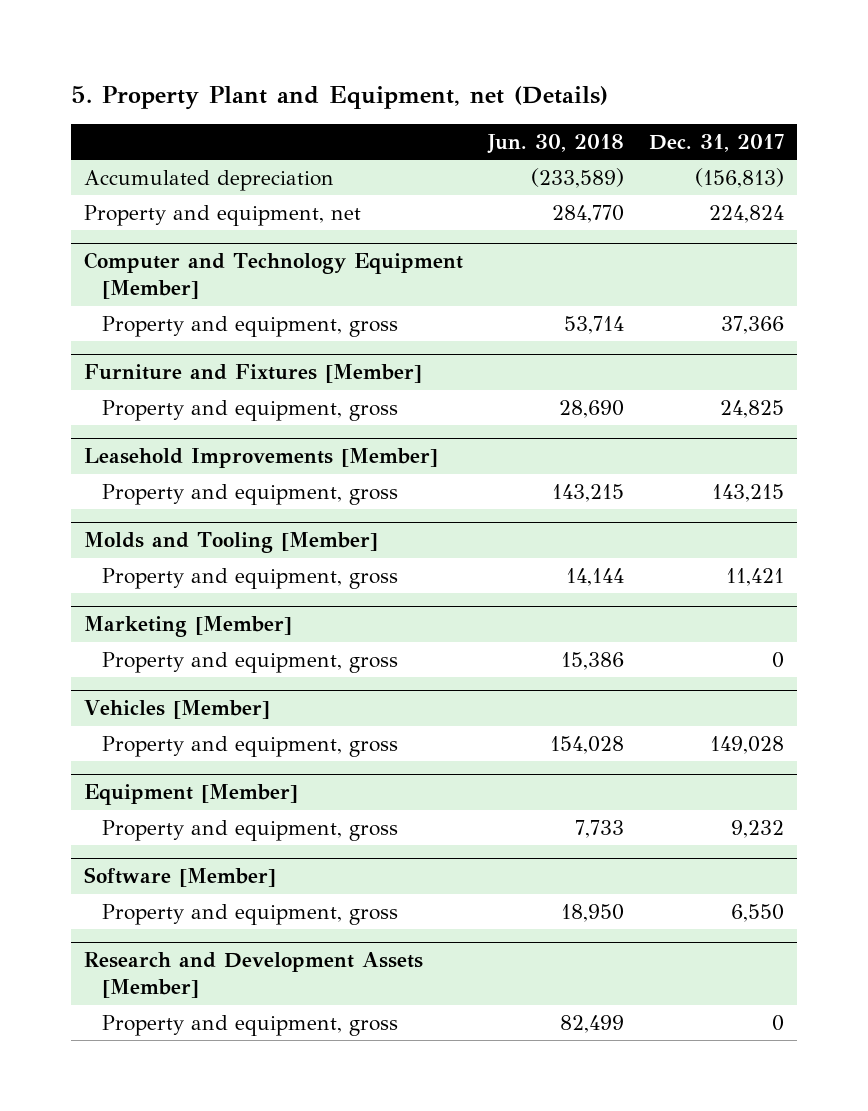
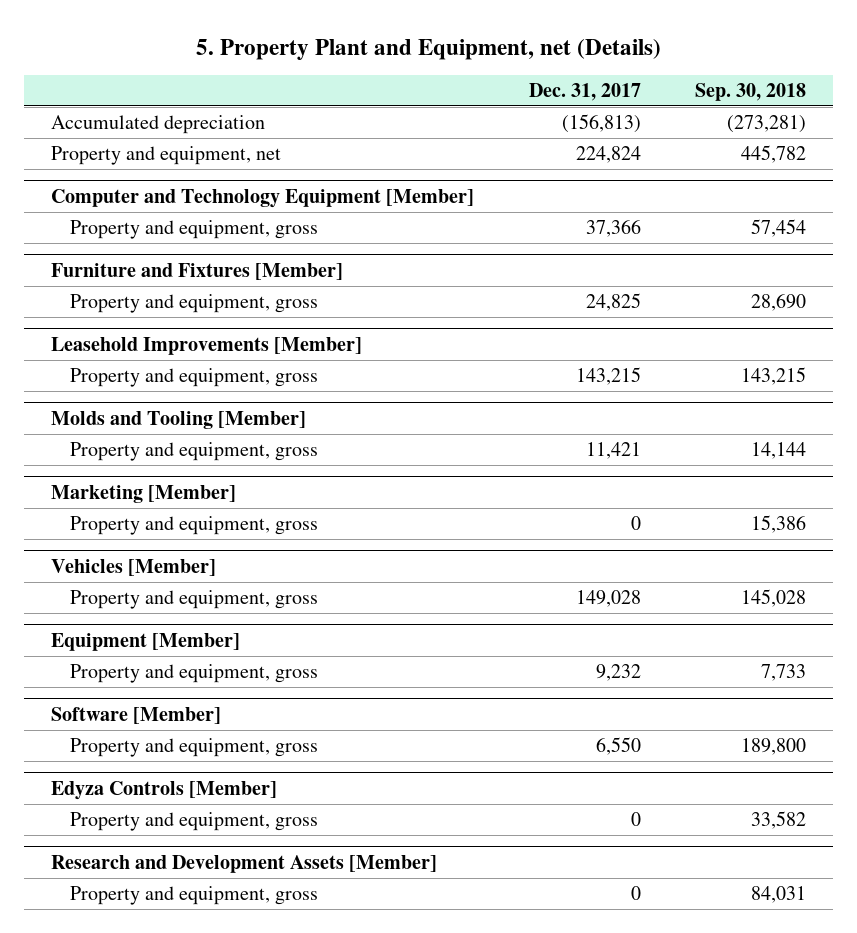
- | Jun. 30, 2018 | Dec. 31, 2017
+ | Dec. 31, 2017 | Sep. 30, 2018
+ Edyza Controls [Member]
+ Property and equipment, gross | 0 | 33,582

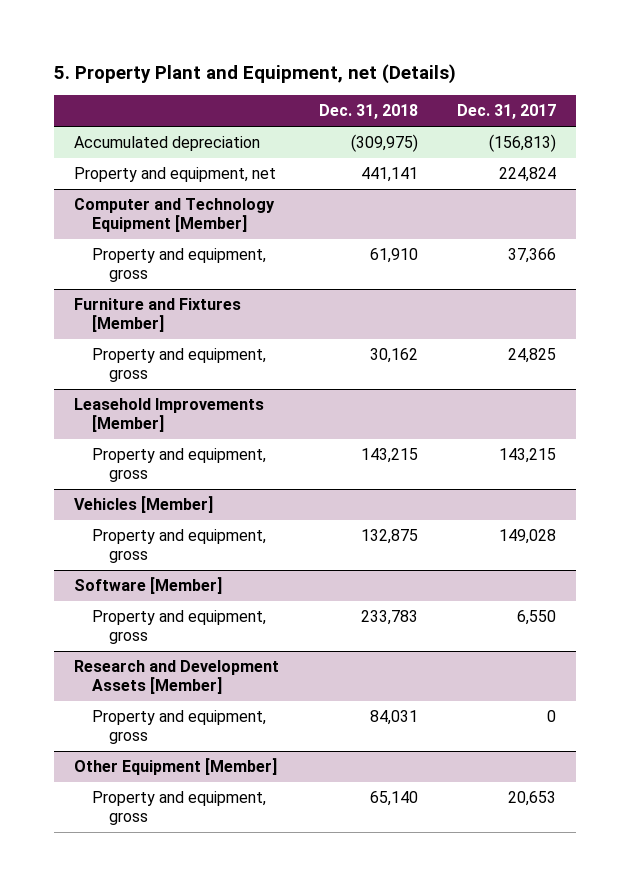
- | Dec. 31, 2017 | Sep. 30, 2018
+ | Dec. 31, 2018 | Dec. 31, 2017
- Molds and Tooling [Member]
- Property and equipment, gross | 11,421 | 14,144
- Marketing [Member]
- Property and equipment, gross | 0 | 15,386
- Equipment [Member]
- Property and equipment, gross | 9,232 | 7,733
- Edyza Controls [Member]
- Property and equipment, gross | 0 | 33,582
+ Other Equipment [Member]
+ Property and equipment, gross | 65,140 | 20,653

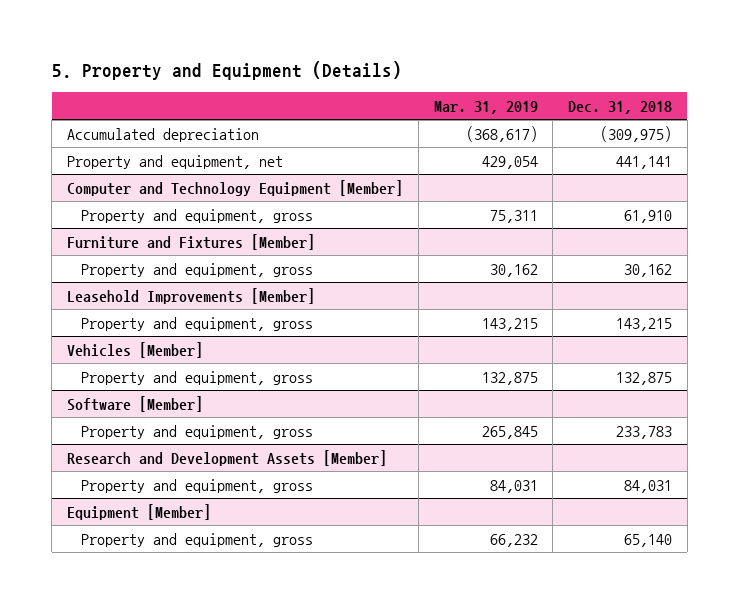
- 5. Property Plant and Equipment, net (Details)
+ 5. Property and Equipment (Details)
- | Dec. 31, 2018 | Dec. 31, 2017
+ | Mar. 31, 2019 | Dec. 31, 2018
- Other Equipment [Member]
+ Equipment [Member]

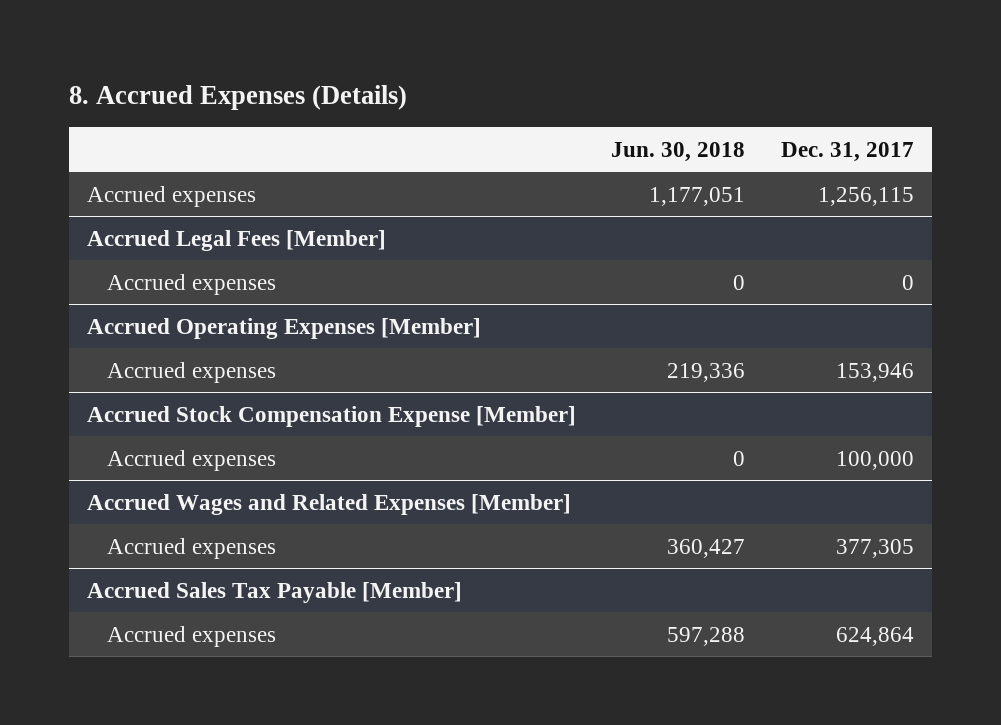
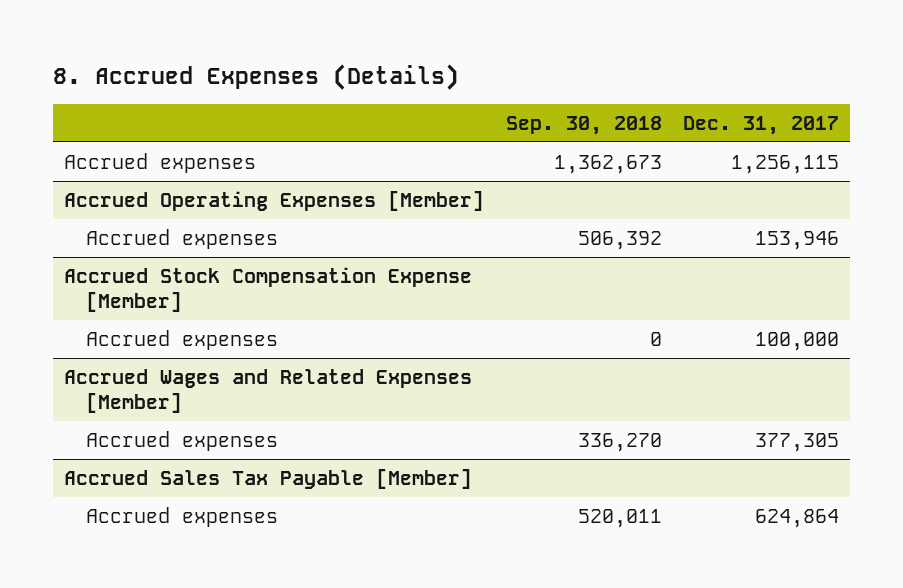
- | Jun. 30, 2018 | Dec. 31, 2017
+ | Sep. 30, 2018 | Dec. 31, 2017
- Accrued Legal Fees [Member]
- Accrued expenses | 0 | 0

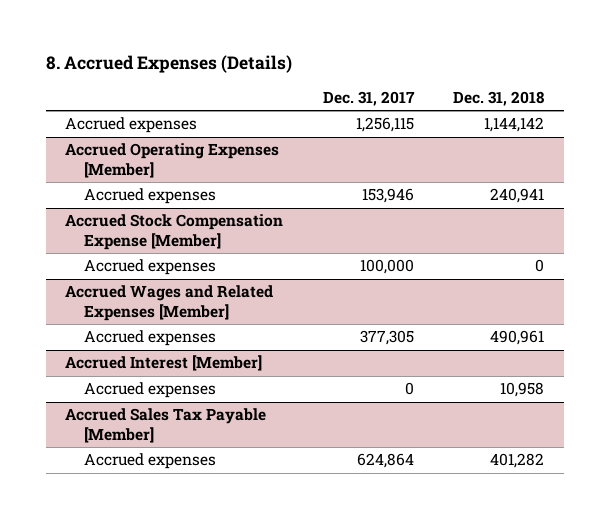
- | Sep. 30, 2018 | Dec. 31, 2017
+ | Dec. 31, 2017 | Dec. 31, 2018
+ Accrued Interest [Member]
+ Accrued expenses | 0 | 10,958

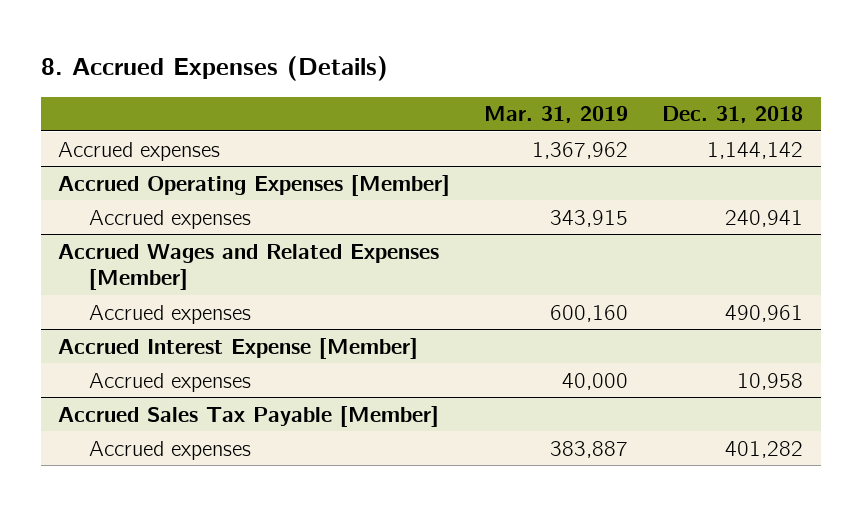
- | Dec. 31, 2017 | Dec. 31, 2018
+ | Mar. 31, 2019 | Dec. 31, 2018
- Accrued Stock Compensation Expense [Member]
- Accrued expenses | 100,000 | 0
- Accrued Interest [Member]
+ Accrued Interest Expense [Member]

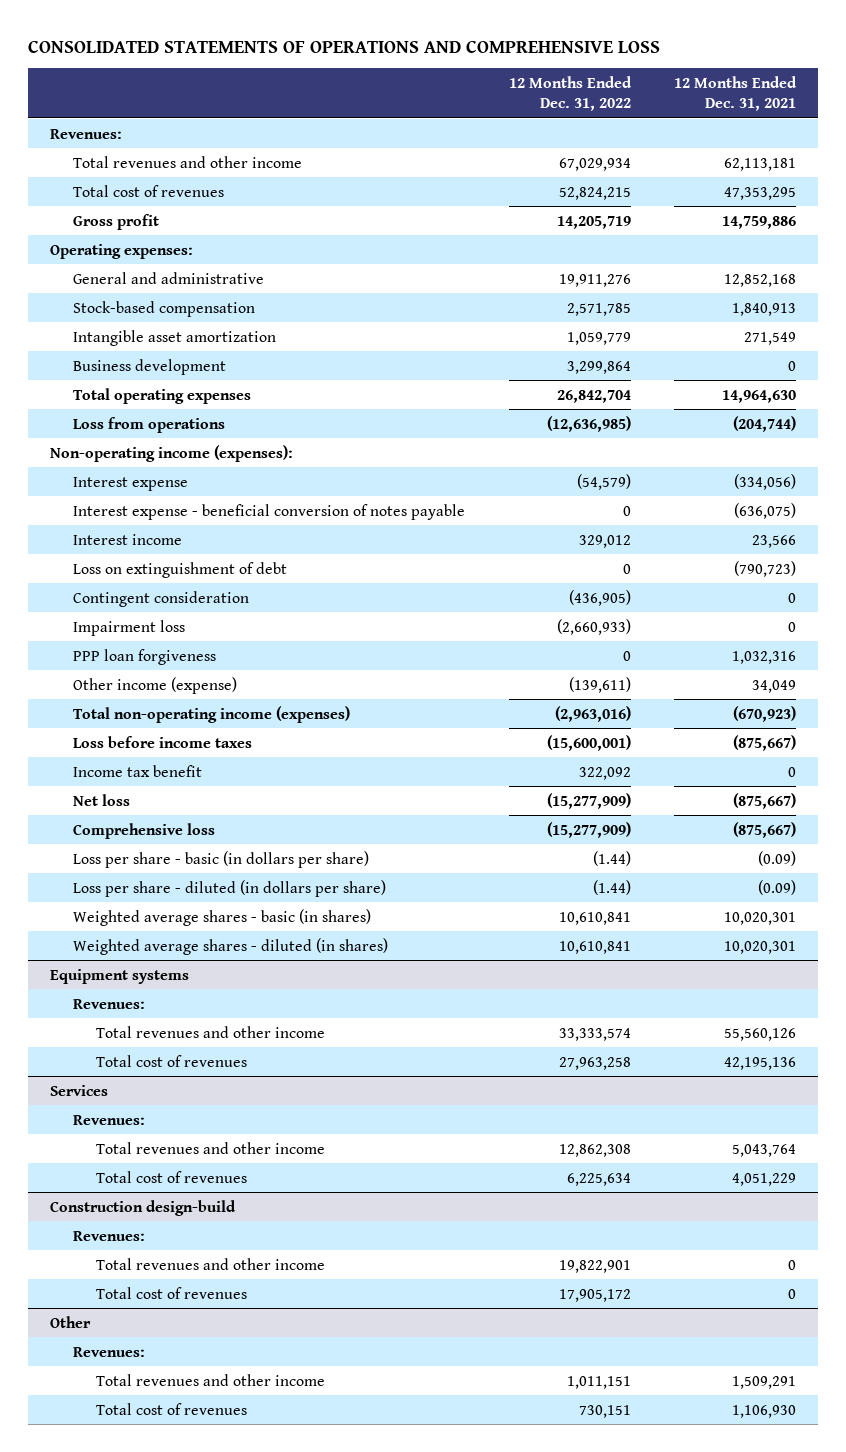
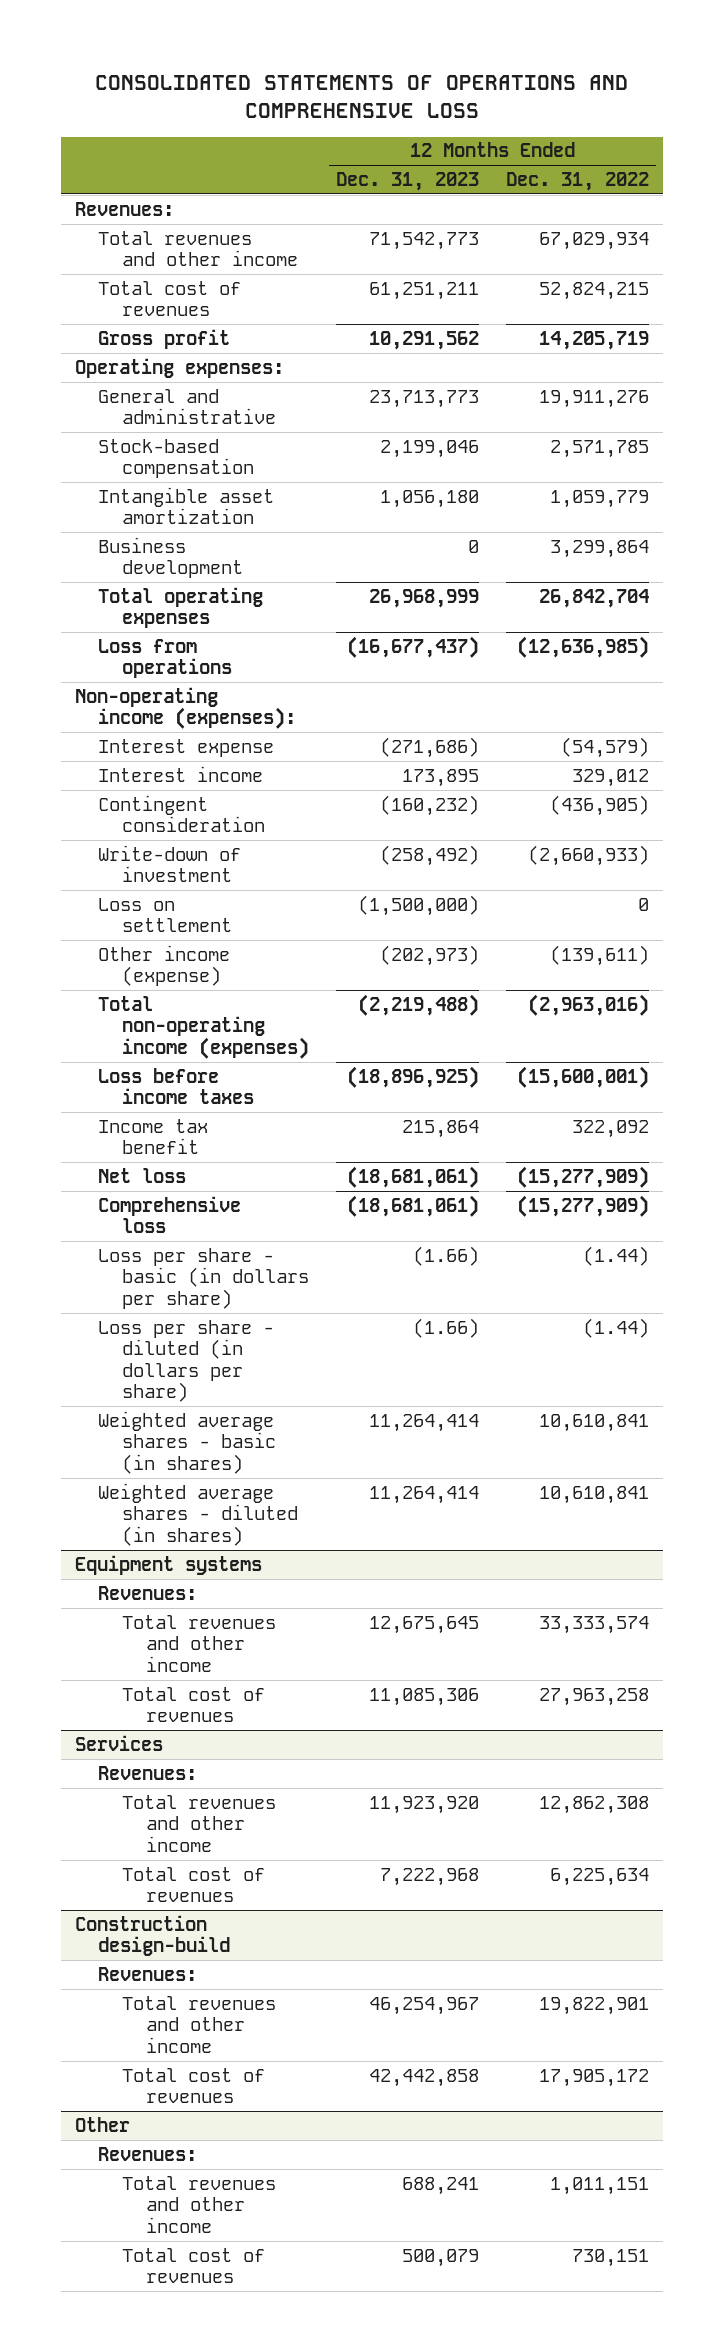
- | 12 Months Ended Dec. 31, 2022 | 12 Months Ended Dec. 31, 2021
+ | 12 Months Ended Dec. 31, 2023 | 12 Months Ended Dec. 31, 2022
- Interest expense - beneficial conversion of notes payable | 0 | (636,075)
- Loss on extinguishment of debt | 0 | (790,723)
- Impairment loss | (2,660,933) | 0
- PPP loan forgiveness | 0 | 1,032,316
+ Write-down of investment | (258,492) | (2,660,933)
+ Loss on settlement | (1,500,000) | 0

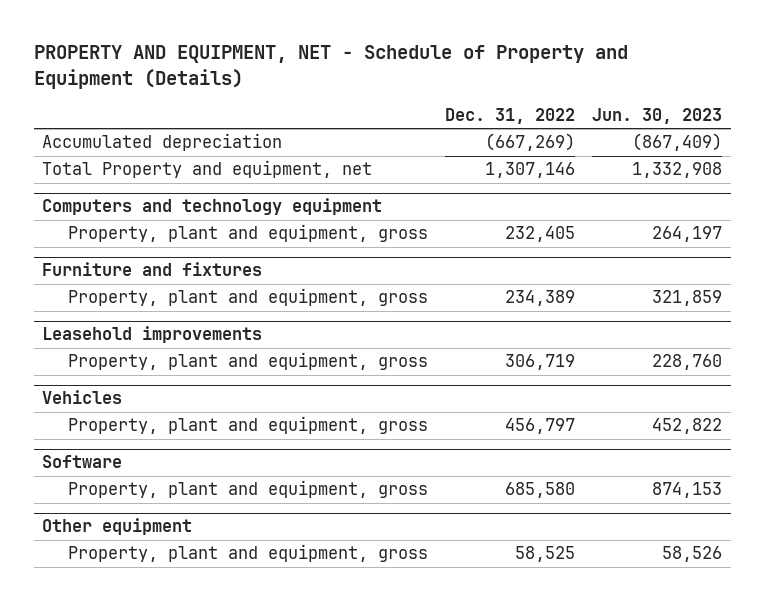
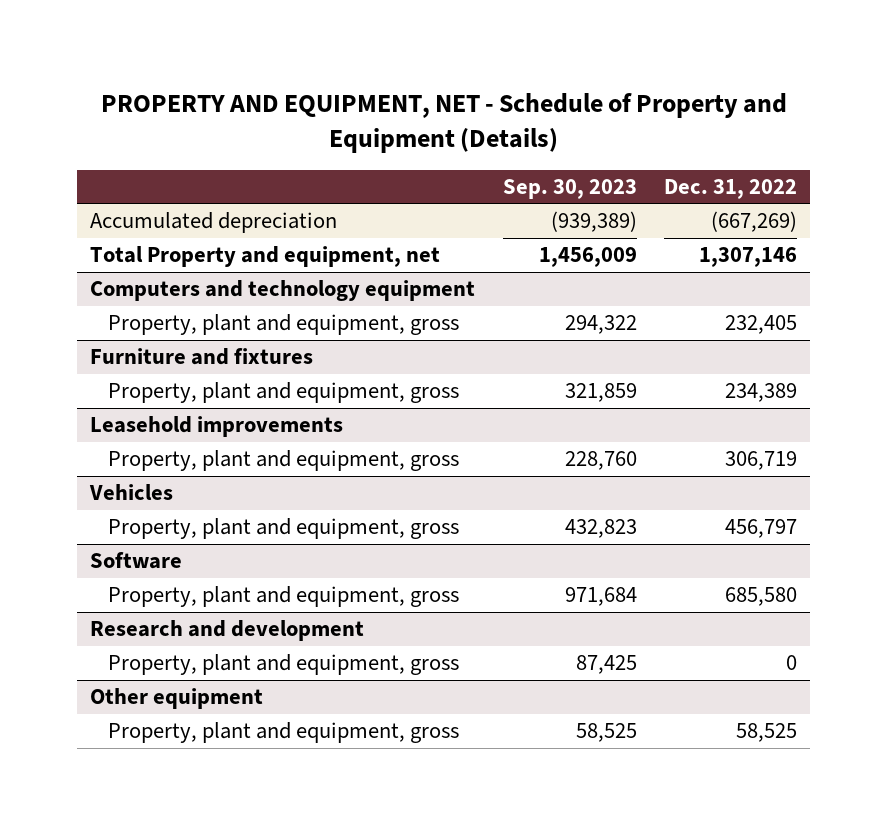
- | Dec. 31, 2022 | Jun. 30, 2023
+ | Sep. 30, 2023 | Dec. 31, 2022
+ Research and development
+ Property, plant and equipment, gross | 87,425 | 0

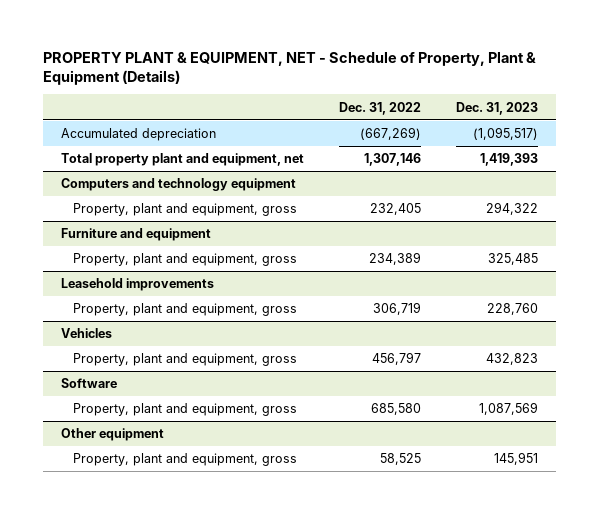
- PROPERTY AND EQUIPMENT, NET - Schedule of Property and Equipment (Details)
+ PROPERTY PLANT & EQUIPMENT, NET - Schedule of Property, Plant & Equipment (Details)
- | Sep. 30, 2023 | Dec. 31, 2022
+ | Dec. 31, 2022 | Dec. 31, 2023
- Total Property and equipment, net | 1,456,009 | 1,307,146
+ Total property plant and equipment, net | 1,307,146 | 1,419,393
- Furniture and fixtures
+ Furniture and equipment
- Research and development
- Property, plant and equipment, gross | 87,425 | 0

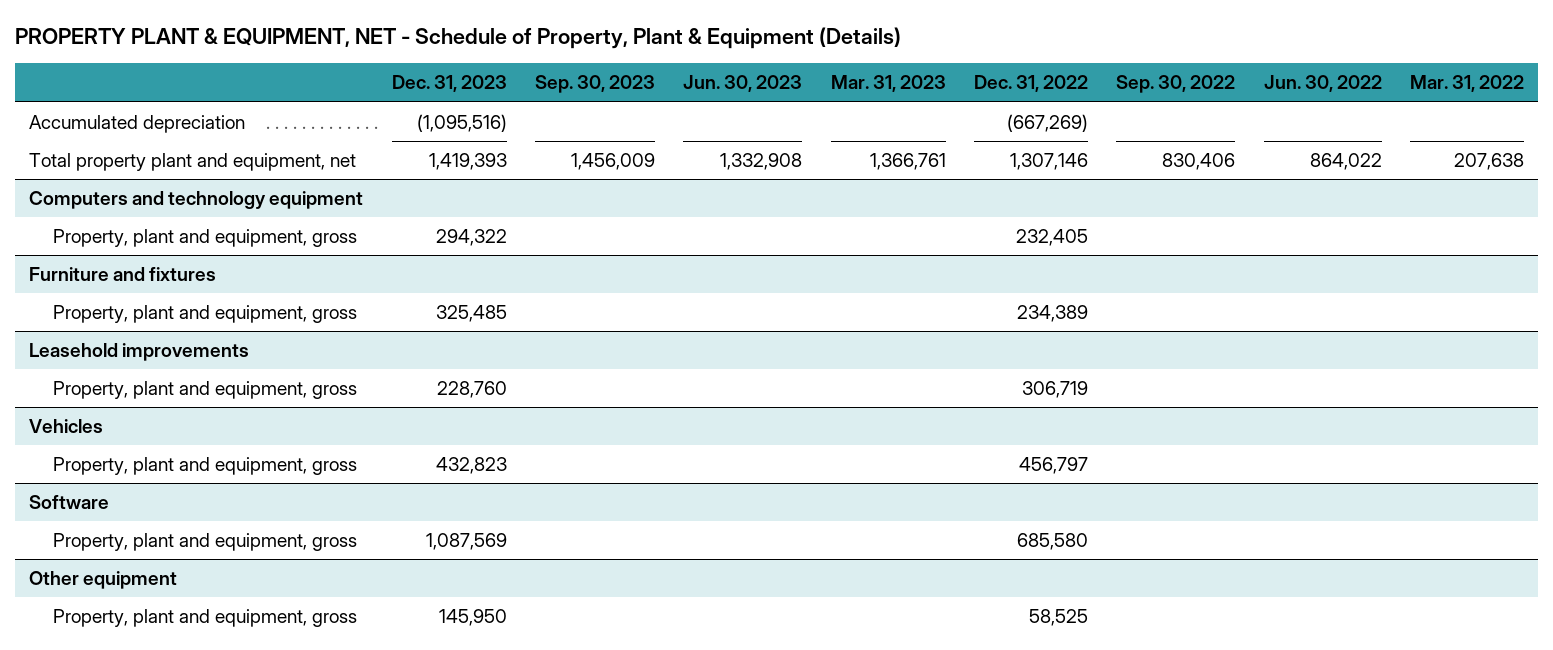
- | Dec. 31, 2022 | Dec. 31, 2023
+ | Dec. 31, 2023 | Sep. 30, 2023 | Jun. 30, 2023 | Mar. 31, 2023 | Dec. 31, 2022 | Sep. 30, 2022 | Jun. 30, 2022 | Mar. 31, 2022
- Accumulated depreciation | (667,269) | (1,095,517)
+ Accumulated depreciation | (1,095,516) | | | | (667,269) | | |
- Furniture and equipment
+ Furniture and fixtures
@ Other equipment
- Property, plant and equipment, gross | 58,525 | 145,951
+ Property, plant and equipment, gross | 145,950 | | | | 58,525 | | |

